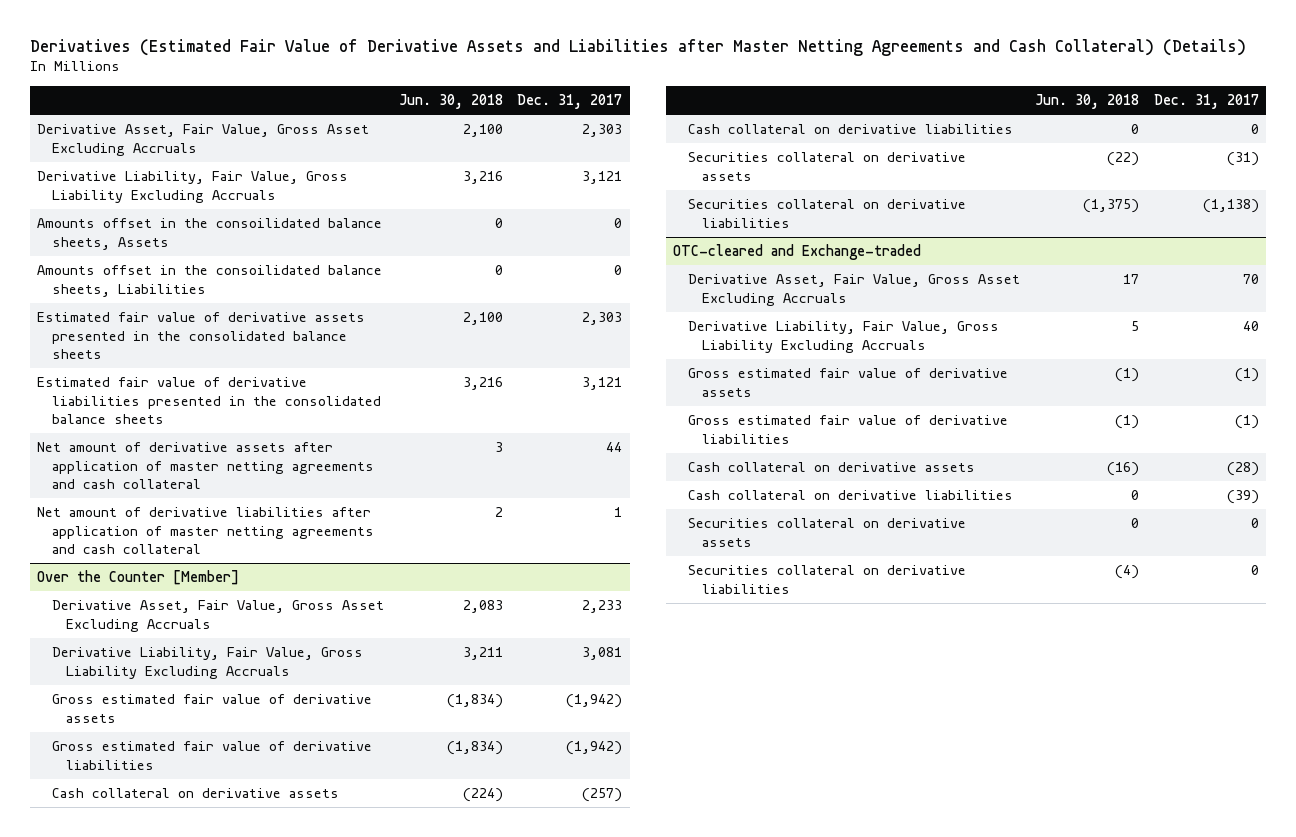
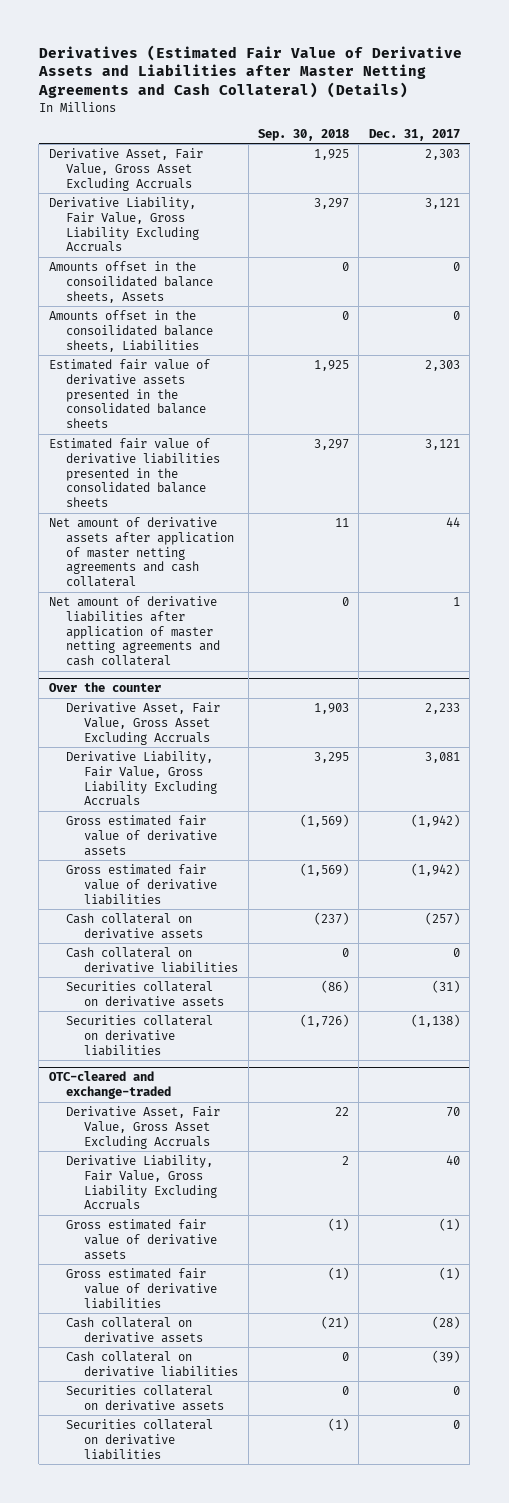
- | Jun. 30, 2018 | Dec. 31, 2017
+ | Sep. 30, 2018 | Dec. 31, 2017
- Over the Counter [Member]
+ Over the counter
- OTC-cleared and Exchange-traded
+ OTC-cleared and exchange-traded

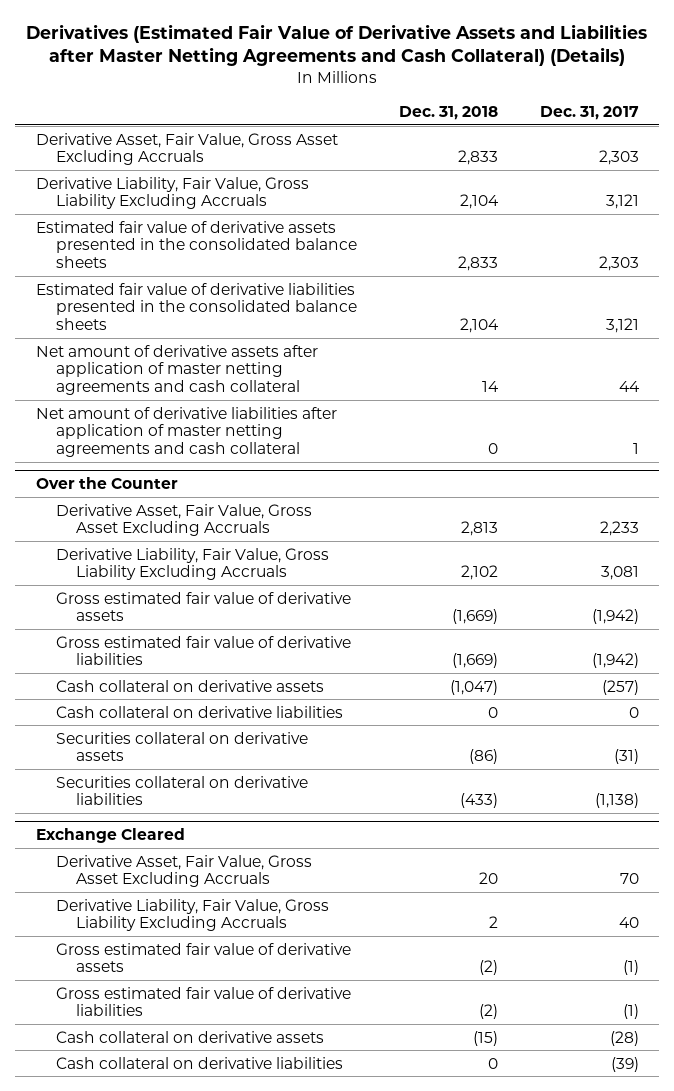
- | Sep. 30, 2018 | Dec. 31, 2017
+ | Dec. 31, 2018 | Dec. 31, 2017
- Amounts offset in the consoilidated balance sheets, Assets | 0 | 0
- Amounts offset in the consoilidated balance sheets, Liabilities | 0 | 0
- Over the counter
+ Over the Counter
- OTC-cleared and exchange-traded
+ Exchange Cleared
- Securities collateral on derivative assets | 0 | 0
- Securities collateral on derivative liabilities | (1) | 0

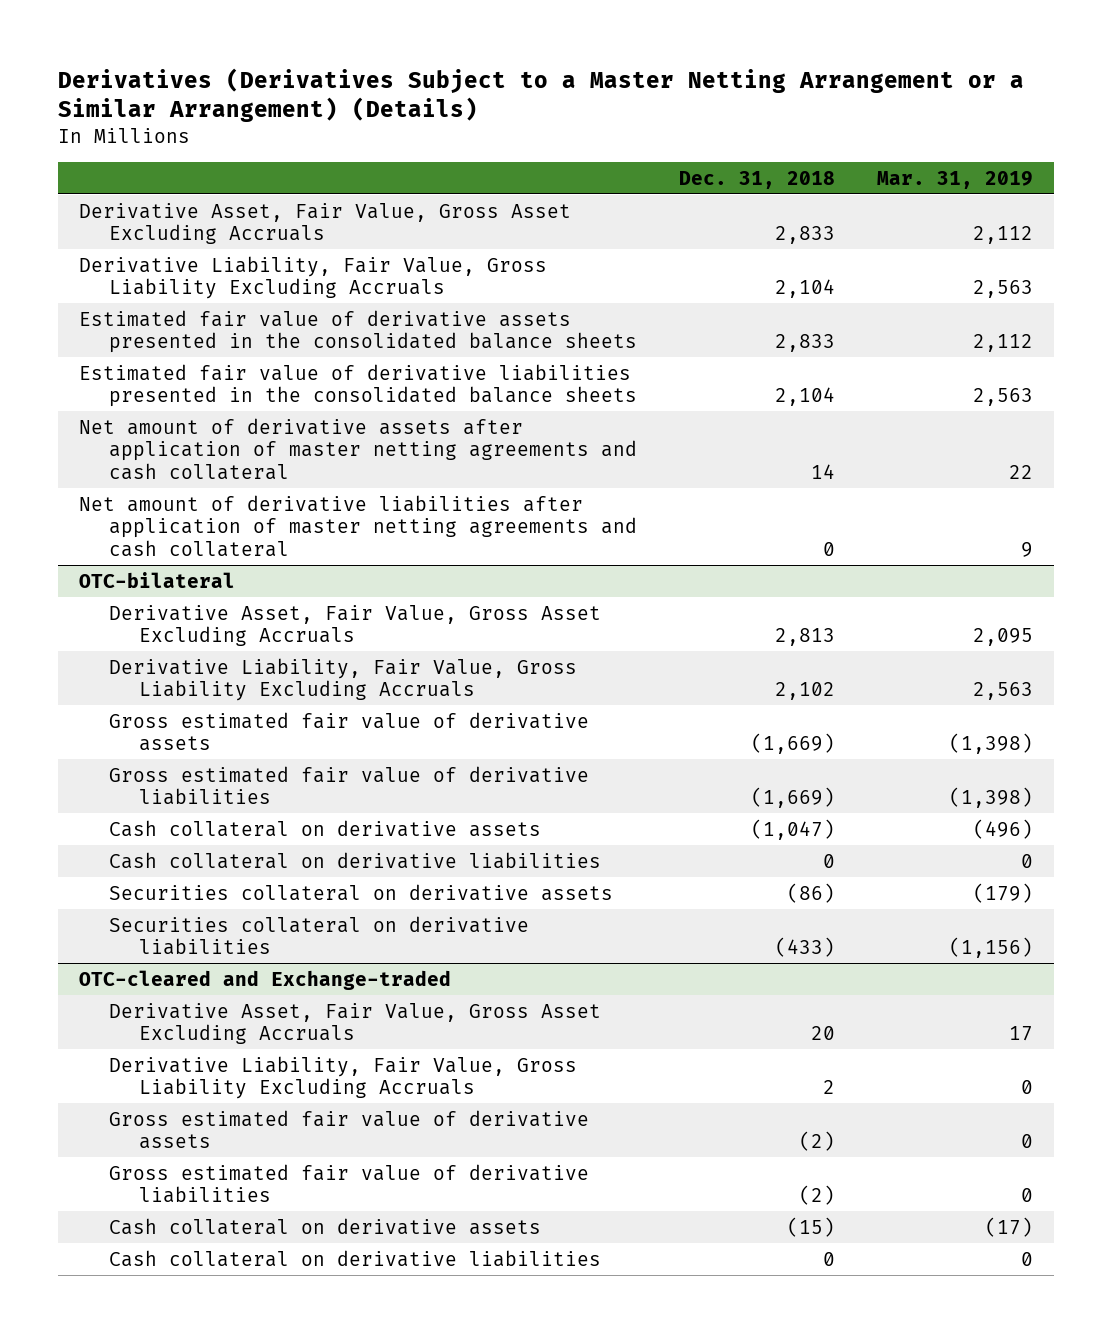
- Derivatives (Estimated Fair Value of Derivative Assets and Liabilities after Master Netting Agreements and Cash Collateral) (Details)
+ Derivatives (Derivatives Subject to a Master Netting Arrangement or a Similar Arrangement) (Details)
- | Dec. 31, 2018 | Dec. 31, 2017
+ | Dec. 31, 2018 | Mar. 31, 2019
- Over the Counter
+ OTC-bilateral
- Exchange Cleared
+ OTC-cleared and Exchange-traded

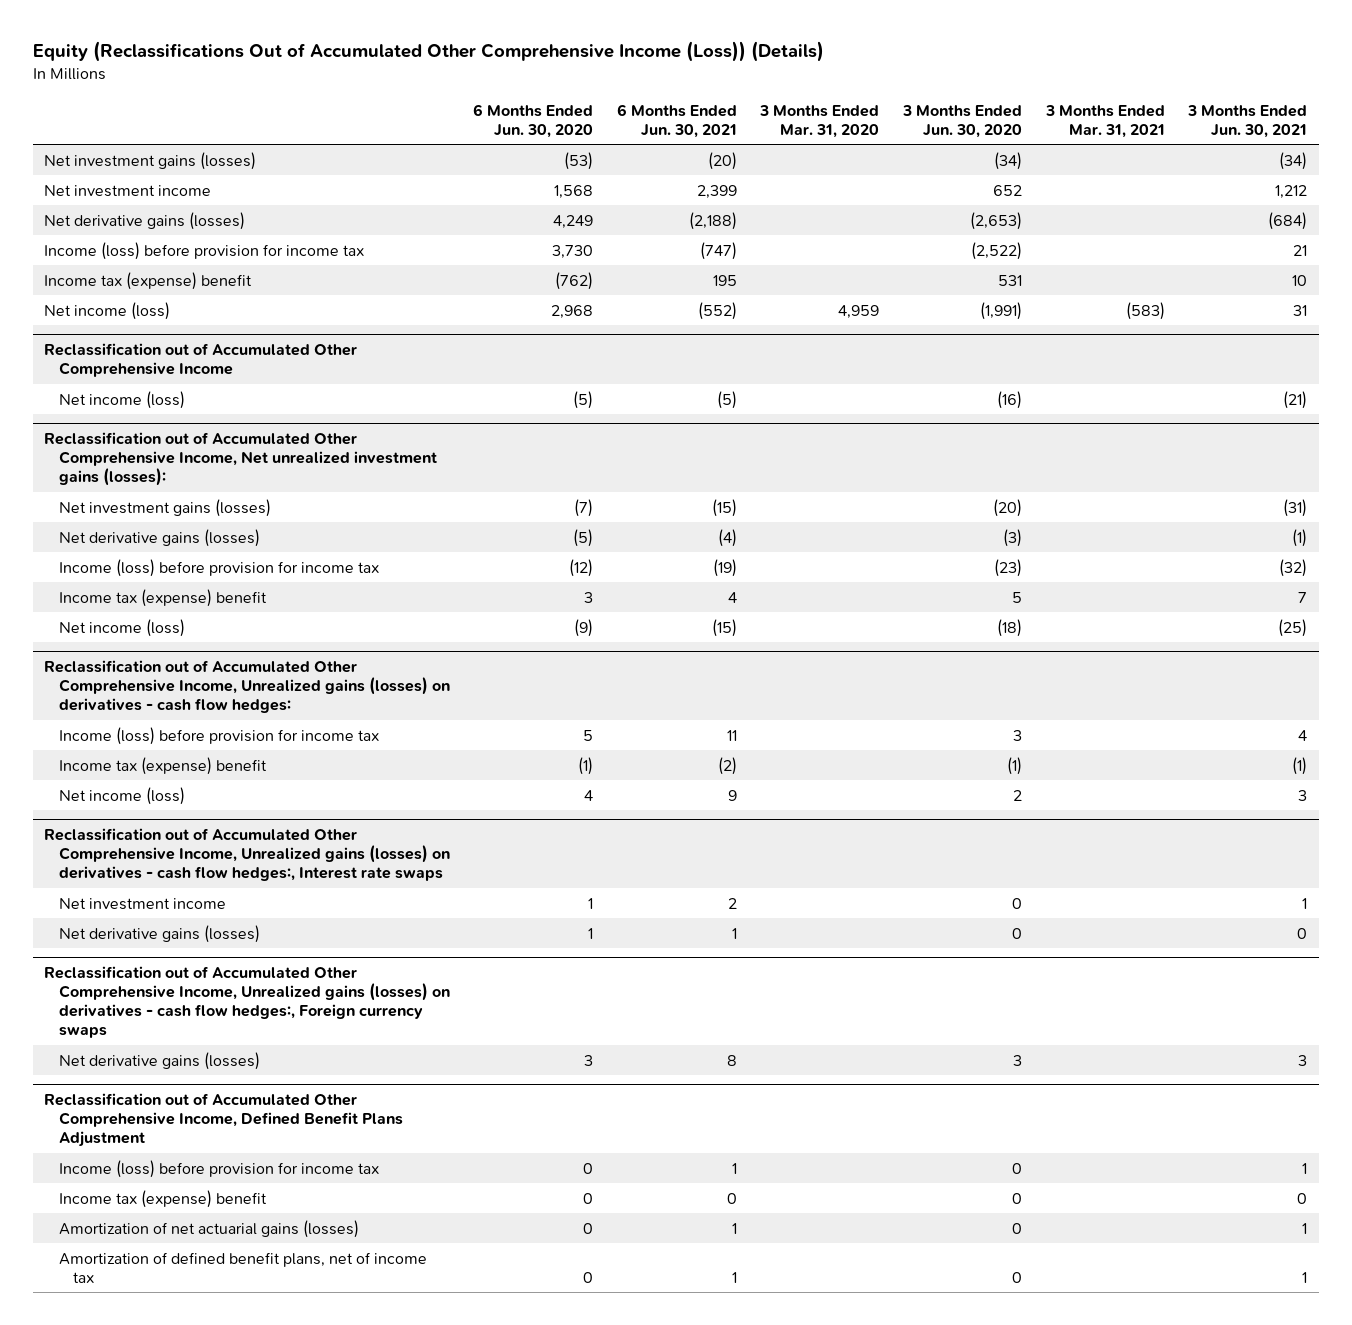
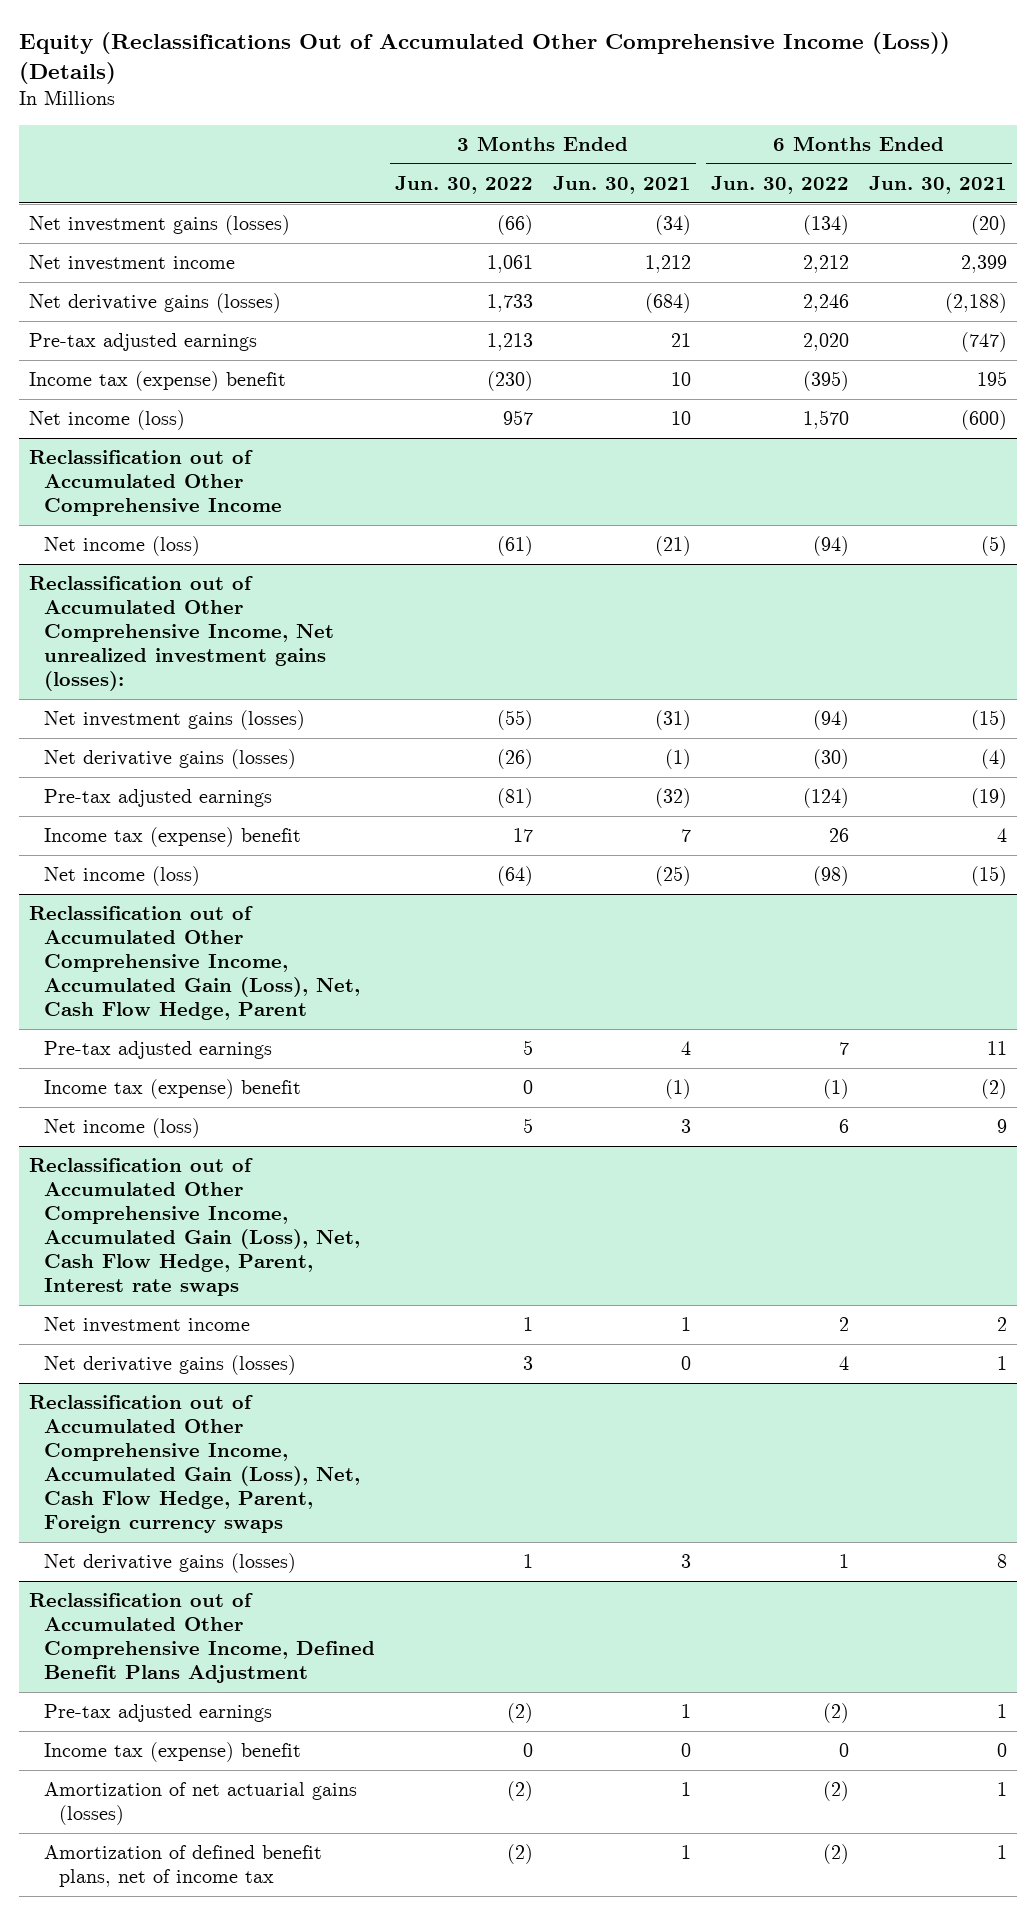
- | 6 Months Ended Jun. 30, 2020 | 6 Months Ended Jun. 30, 2021 | 3 Months Ended Mar. 31, 2020 | 3 Months Ended Jun. 30, 2020 | 3 Months Ended Mar. 31, 2021 | 3 Months Ended Jun. 30, 2021
+ | 3 Months Ended Jun. 30, 2022 | 3 Months Ended Jun. 30, 2021 | 6 Months Ended Jun. 30, 2022 | 6 Months Ended Jun. 30, 2021
- Income (loss) before provision for income tax | 3,730 | (747) | | (2,522) | | 21
+ Pre-tax adjusted earnings | 1,213 | 21 | 2,020 | (747)
- Net income (loss) | 2,968 | (552) | 4,959 | (1,991) | (583) | 31
+ Net income (loss) | 957 | 10 | 1,570 | (600)
@ Reclassification out of Accumulated Other Comprehensive Income, Net unrealized investment gains (losses):
- Income (loss) before provision for income tax | (12) | (19) | | (23) | | (32)
+ Pre-tax adjusted earnings | (81) | (32) | (124) | (19)
- Reclassification out of Accumulated Other Comprehensive Income, Unrealized gains (losses) on derivatives - cash flow hedges:
- Income (loss) before provision for income tax | 5 | 11 | | 3 | | 4
+ Reclassification out of Accumulated Other Comprehensive Income, Accumulated Gain (Loss), Net, Cash Flow Hedge, Parent
+ Pre-tax adjusted earnings | 5 | 4 | 7 | 11
- Reclassification out of Accumulated Other Comprehensive Income, Unrealized gains (losses) on derivatives - cash flow hedges:, Interest rate swaps
+ Reclassification out of Accumulated Other Comprehensive Income, Accumulated Gain (Loss), Net, Cash Flow Hedge, Parent, Interest rate swaps
- Reclassification out of Accumulated Other Comprehensive Income, Unrealized gains (losses) on derivatives - cash flow hedges:, Foreign currency swaps
+ Reclassification out of Accumulated Other Comprehensive Income, Accumulated Gain (Loss), Net, Cash Flow Hedge, Parent, Foreign currency swaps
@ Reclassification out of Accumulated Other Comprehensive Income, Defined Benefit Plans Adjustment
- Income (loss) before provision for income tax | 0 | 1 | | 0 | | 1
+ Pre-tax adjusted earnings | (2) | 1 | (2) | 1

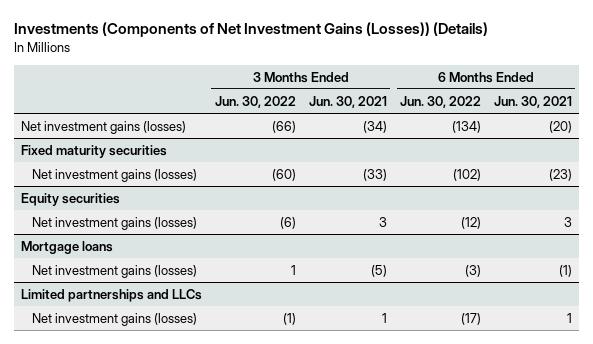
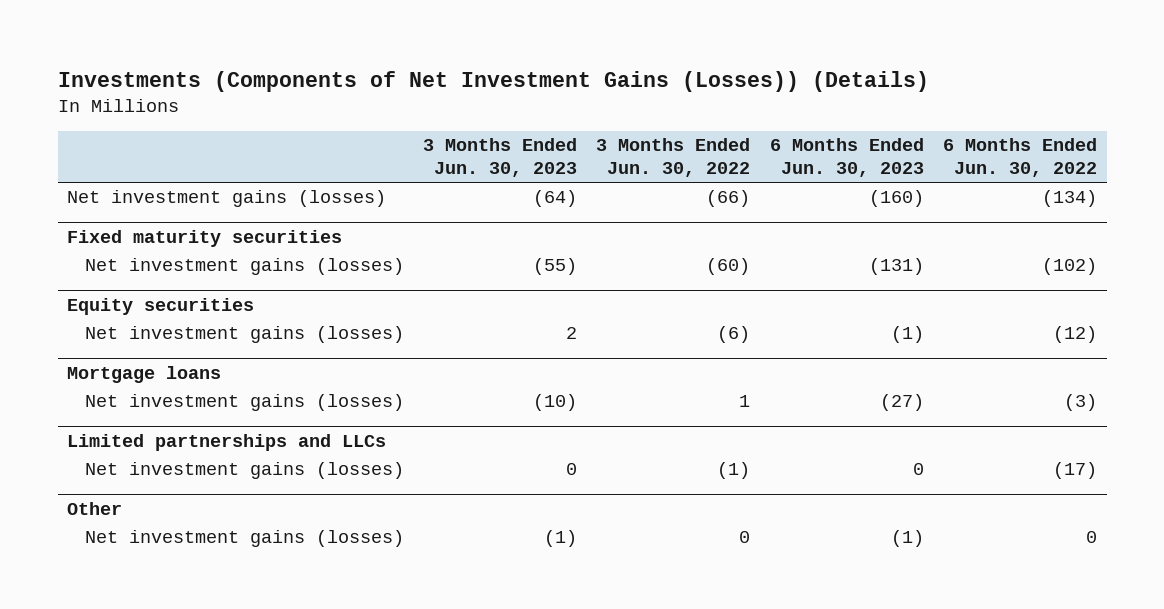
- | 3 Months Ended Jun. 30, 2022 | 3 Months Ended Jun. 30, 2021 | 6 Months Ended Jun. 30, 2022 | 6 Months Ended Jun. 30, 2021
+ | 3 Months Ended Jun. 30, 2023 | 3 Months Ended Jun. 30, 2022 | 6 Months Ended Jun. 30, 2023 | 6 Months Ended Jun. 30, 2022
+ Other
+ Net investment gains (losses) | (1) | 0 | (1) | 0

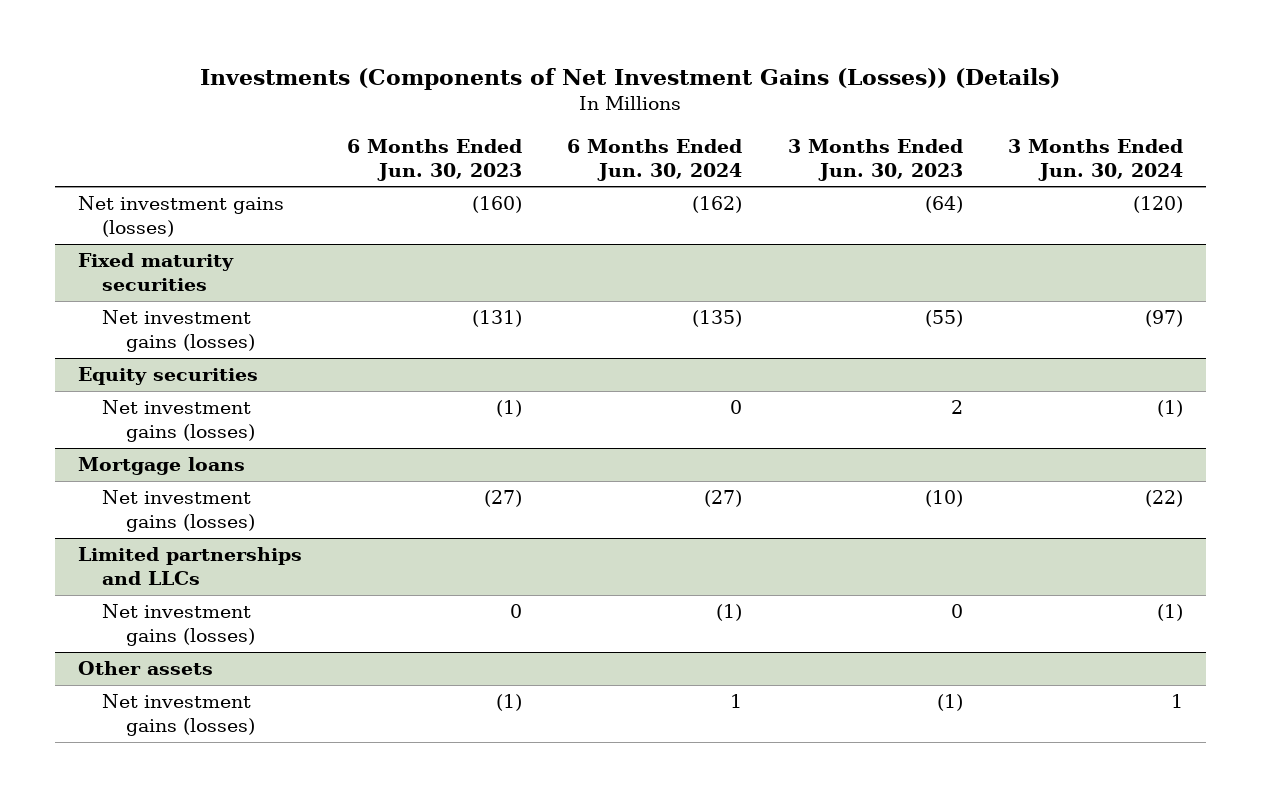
- | 3 Months Ended Jun. 30, 2023 | 3 Months Ended Jun. 30, 2022 | 6 Months Ended Jun. 30, 2023 | 6 Months Ended Jun. 30, 2022
+ | 6 Months Ended Jun. 30, 2023 | 6 Months Ended Jun. 30, 2024 | 3 Months Ended Jun. 30, 2023 | 3 Months Ended Jun. 30, 2024
- Other
+ Other assets

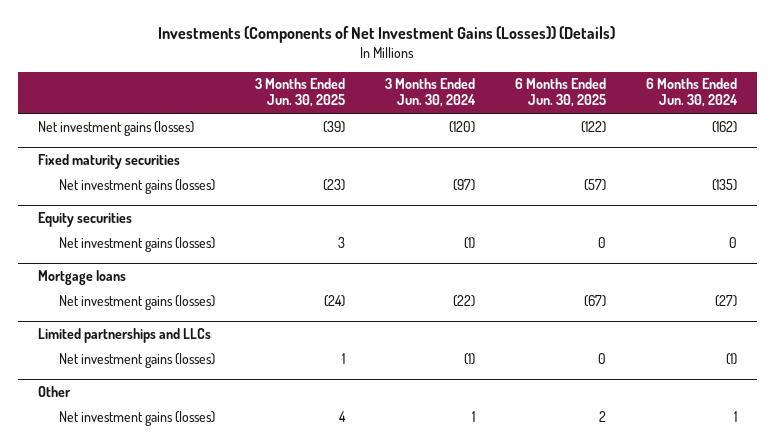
- | 6 Months Ended Jun. 30, 2023 | 6 Months Ended Jun. 30, 2024 | 3 Months Ended Jun. 30, 2023 | 3 Months Ended Jun. 30, 2024
+ | 3 Months Ended Jun. 30, 2025 | 3 Months Ended Jun. 30, 2024 | 6 Months Ended Jun. 30, 2025 | 6 Months Ended Jun. 30, 2024
- Other assets
+ Other

